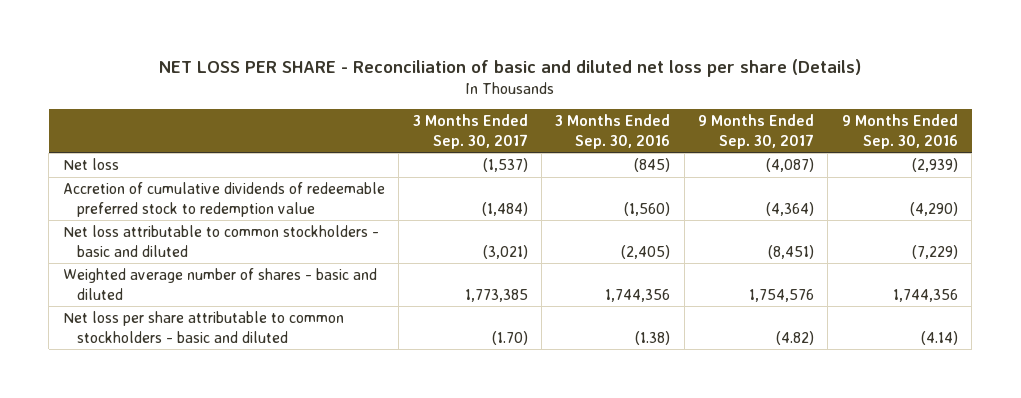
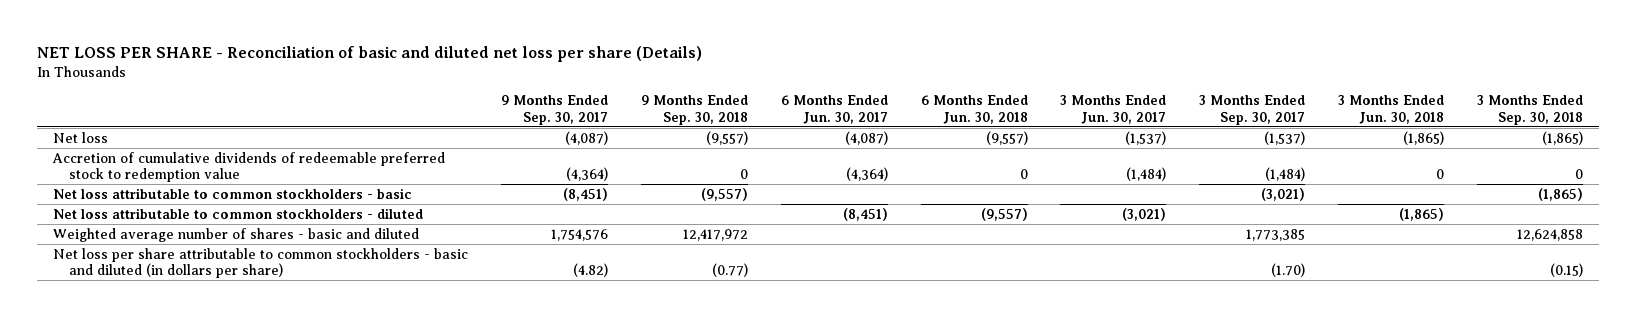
- | 3 Months Ended Sep. 30, 2017 | 3 Months Ended Sep. 30, 2016 | 9 Months Ended Sep. 30, 2017 | 9 Months Ended Sep. 30, 2016
+ | 9 Months Ended Sep. 30, 2017 | 9 Months Ended Sep. 30, 2018 | 6 Months Ended Jun. 30, 2017 | 6 Months Ended Jun. 30, 2018 | 3 Months Ended Jun. 30, 2017 | 3 Months Ended Sep. 30, 2017 | 3 Months Ended Jun. 30, 2018 | 3 Months Ended Sep. 30, 2018
- Net loss attributable to common stockholders - basic and diluted | (3,021) | (2,405) | (8,451) | (7,229)
+ Net loss attributable to common stockholders - basic | (8,451) | (9,557) | | | | (3,021) | | (1,865)
+ Net loss attributable to common stockholders - diluted | | | (8,451) | (9,557) | (3,021) | | (1,865) |
- Net loss per share attributable to common stockholders - basic and diluted | (1.70) | (1.38) | (4.82) | (4.14)
+ Net loss per share attributable to common stockholders - basic and diluted (in dollars per share) | (4.82) | (0.77) | | | | (1.70) | | (0.15)

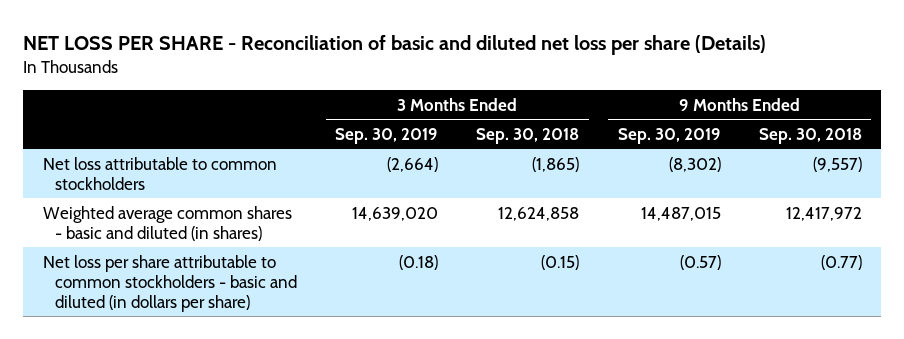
- | 9 Months Ended Sep. 30, 2017 | 9 Months Ended Sep. 30, 2018 | 6 Months Ended Jun. 30, 2017 | 6 Months Ended Jun. 30, 2018 | 3 Months Ended Jun. 30, 2017 | 3 Months Ended Sep. 30, 2017 | 3 Months Ended Jun. 30, 2018 | 3 Months Ended Sep. 30, 2018
+ | 3 Months Ended Sep. 30, 2019 | 3 Months Ended Sep. 30, 2018 | 9 Months Ended Sep. 30, 2019 | 9 Months Ended Sep. 30, 2018
- Net loss | (4,087) | (9,557) | (4,087) | (9,557) | (1,537) | (1,537) | (1,865) | (1,865)
- Accretion of cumulative dividends of redeemable preferred stock to redemption value | (4,364) | 0 | (4,364) | 0 | (1,484) | (1,484) | 0 | 0
- Net loss attributable to common stockholders - basic | (8,451) | (9,557) | | | | (3,021) | | (1,865)
- Net loss attributable to common stockholders - diluted | | | (8,451) | (9,557) | (3,021) | | (1,865) |
- Weighted average number of shares - basic and diluted | 1,754,576 | 12,417,972 | | | | 1,773,385 | | 12,624,858
+ Net loss attributable to common stockholders | (2,664) | (1,865) | (8,302) | (9,557)
+ Weighted average common shares - basic and diluted (in shares) | 14,639,020 | 12,624,858 | 14,487,015 | 12,417,972

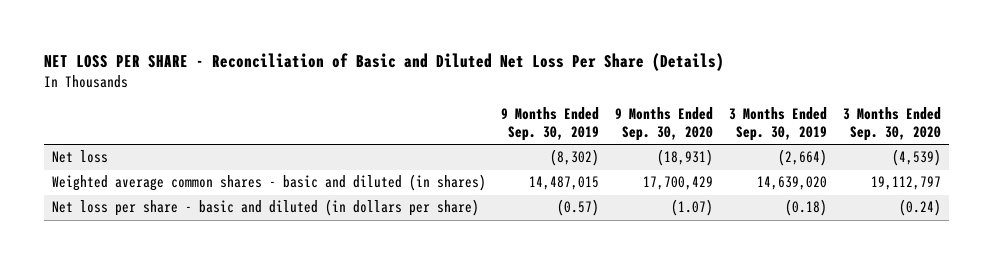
- NET LOSS PER SHARE - Reconciliation of basic and diluted net loss per share (Details)
+ NET LOSS PER SHARE - Reconciliation of Basic and Diluted Net Loss Per Share (Details)
- | 3 Months Ended Sep. 30, 2019 | 3 Months Ended Sep. 30, 2018 | 9 Months Ended Sep. 30, 2019 | 9 Months Ended Sep. 30, 2018
+ | 9 Months Ended Sep. 30, 2019 | 9 Months Ended Sep. 30, 2020 | 3 Months Ended Sep. 30, 2019 | 3 Months Ended Sep. 30, 2020
- Net loss attributable to common stockholders | (2,664) | (1,865) | (8,302) | (9,557)
+ Net loss | (8,302) | (18,931) | (2,664) | (4,539)
- Net loss per share attributable to common stockholders - basic and diluted (in dollars per share) | (0.18) | (0.15) | (0.57) | (0.77)
+ Net loss per share - basic and diluted (in dollars per share) | (0.57) | (1.07) | (0.18) | (0.24)

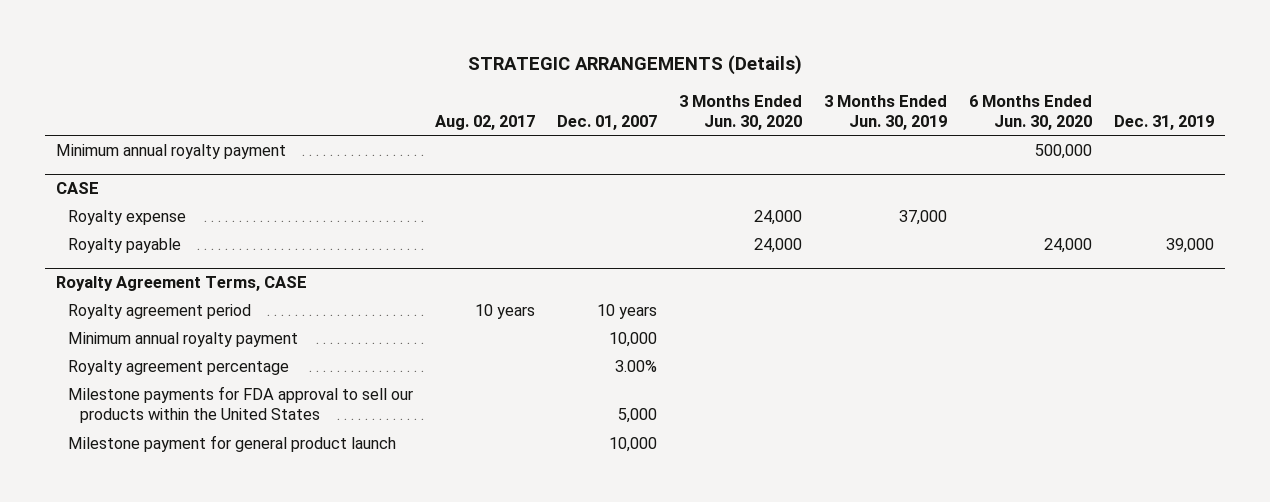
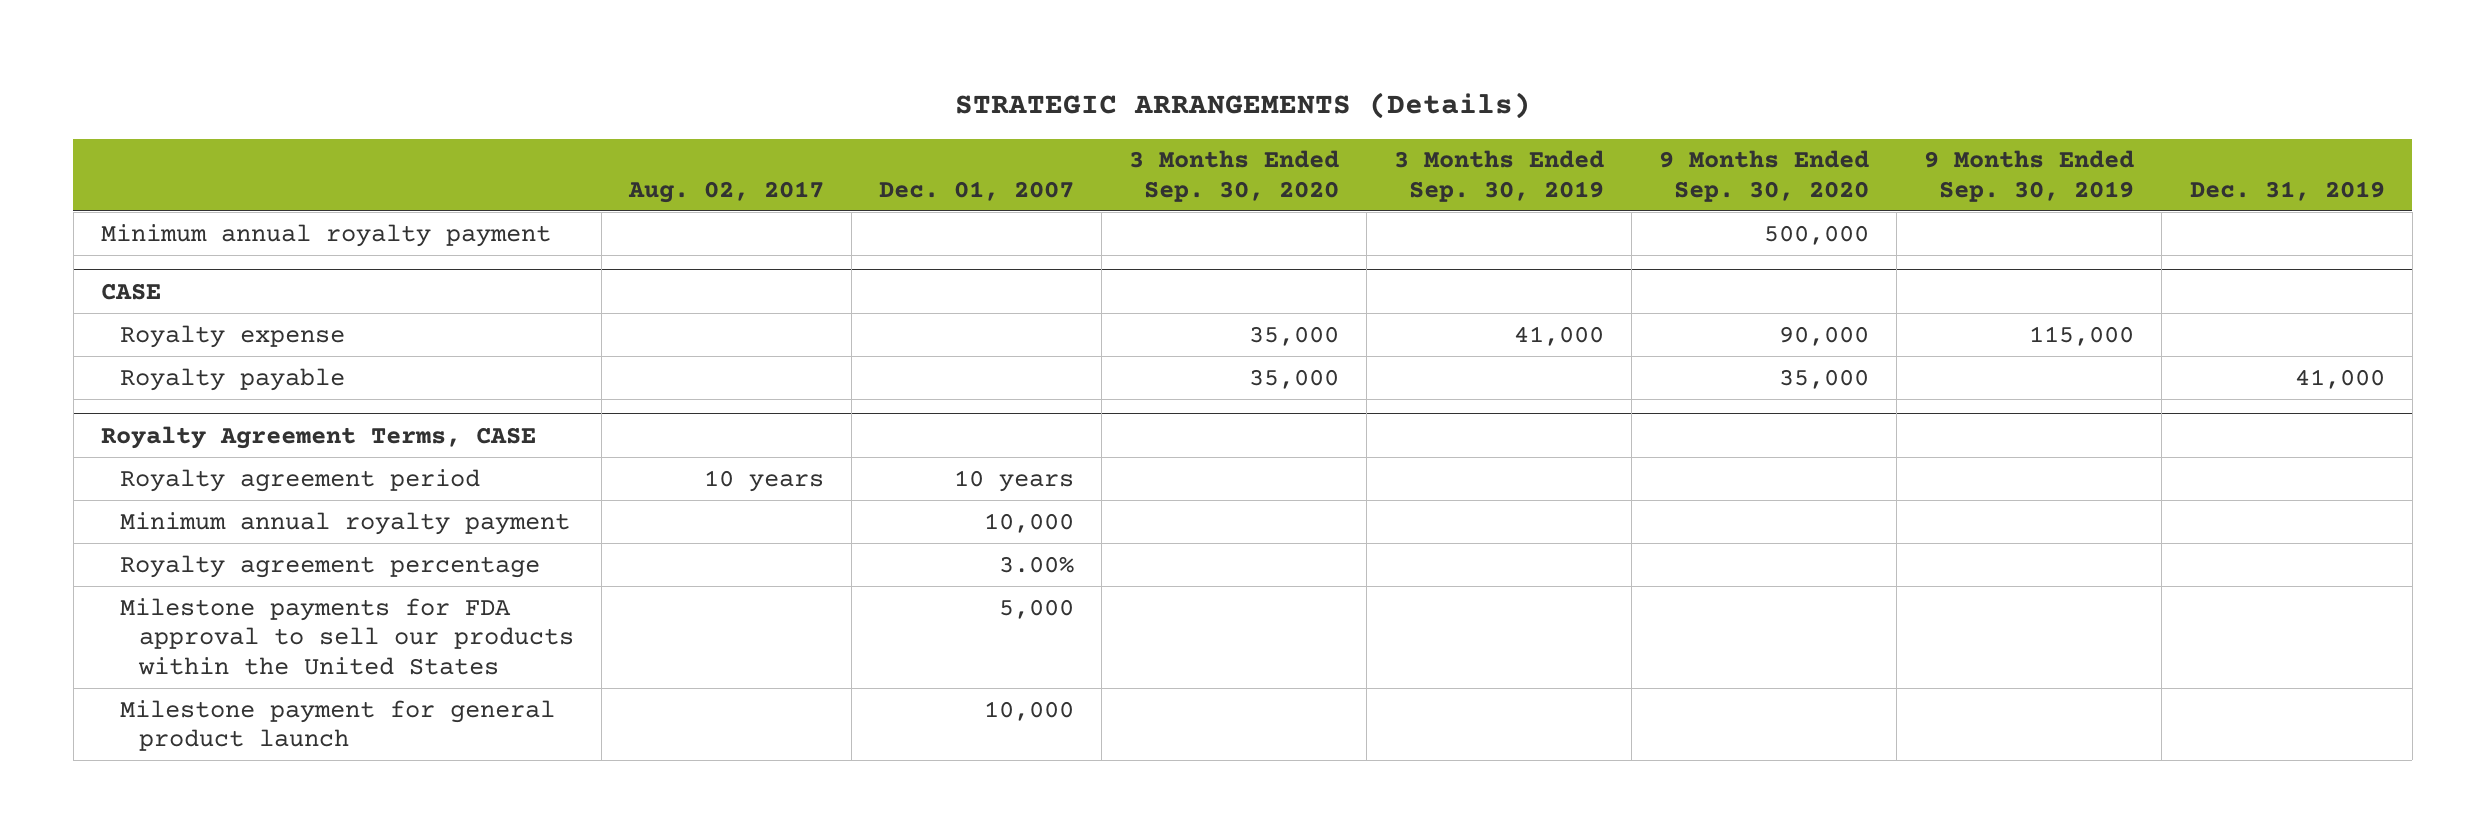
- | Aug. 02, 2017 | Dec. 01, 2007 | 3 Months Ended Jun. 30, 2020 | 3 Months Ended Jun. 30, 2019 | 6 Months Ended Jun. 30, 2020 | Dec. 31, 2019
+ | Aug. 02, 2017 | Dec. 01, 2007 | 3 Months Ended Sep. 30, 2020 | 3 Months Ended Sep. 30, 2019 | 9 Months Ended Sep. 30, 2020 | 9 Months Ended Sep. 30, 2019 | Dec. 31, 2019
@ CASE
- Royalty payable | | | 24,000 | | 24,000 | 39,000
+ Royalty payable | | | 35,000 | | 35,000 | | 41,000

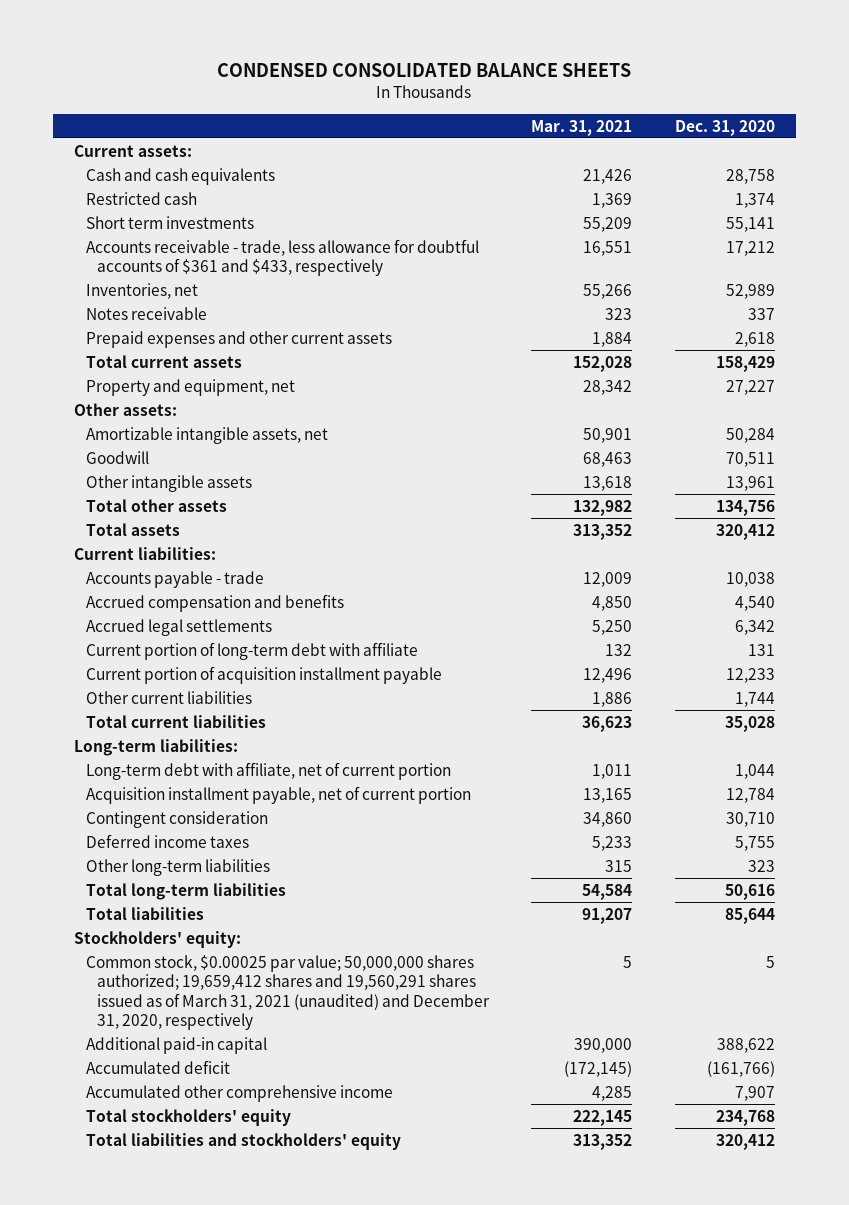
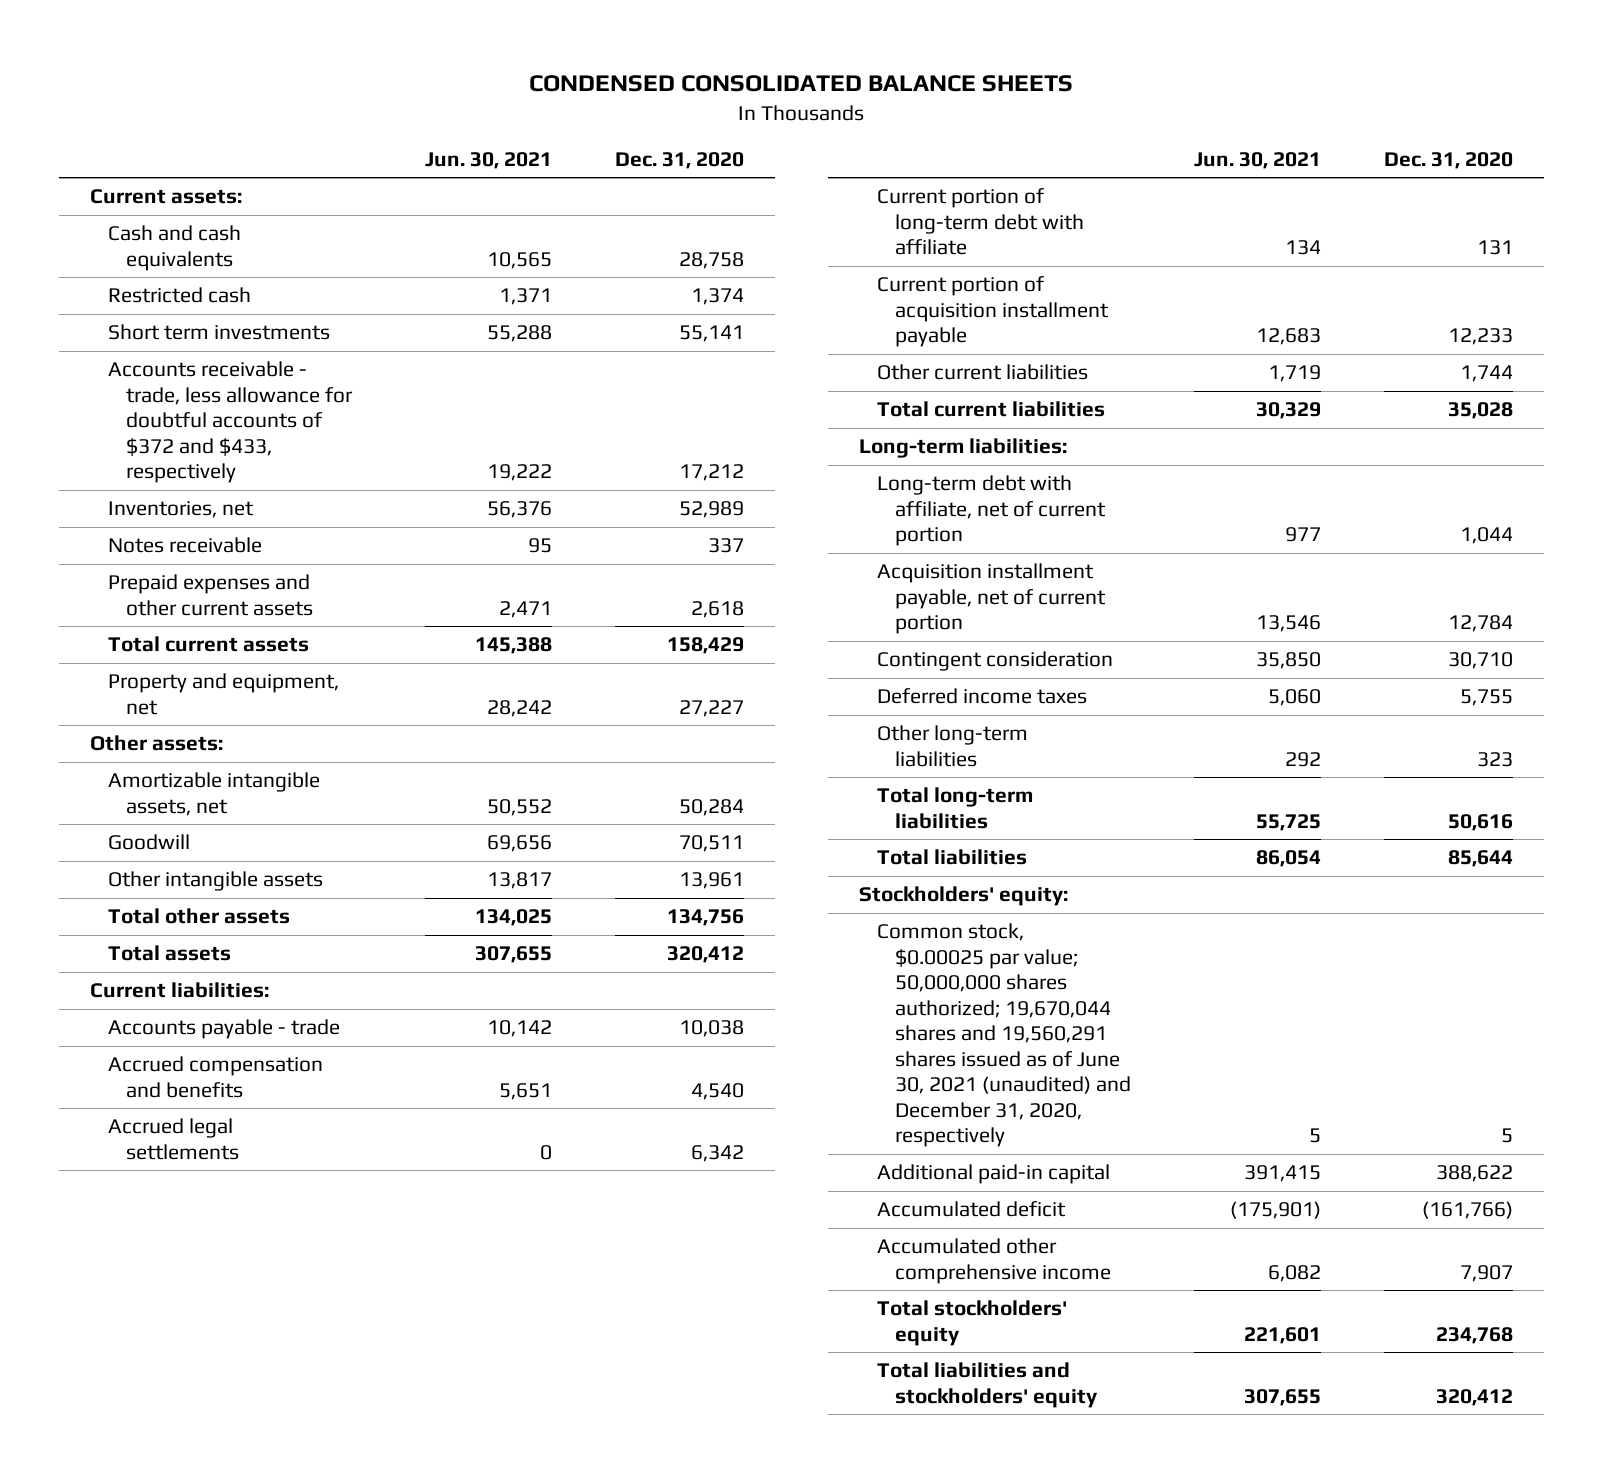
- | Mar. 31, 2021 | Dec. 31, 2020
+ | Jun. 30, 2021 | Dec. 31, 2020
- Accounts receivable - trade, less allowance for doubtful accounts of $361 and $433, respectively | 16,551 | 17,212
+ Accounts receivable - trade, less allowance for doubtful accounts of $372 and $433, respectively | 19,222 | 17,212
- Common stock, $0.00025 par value; 50,000,000 shares authorized; 19,659,412 shares and 19,560,291 shares issued as of March 31, 2021 (unaudited) and December 31, 2020, respectively | 5 | 5
+ Common stock, $0.00025 par value; 50,000,000 shares authorized; 19,670,044 shares and 19,560,291 shares issued as of June 30, 2021 (unaudited) and December 31, 2020, respectively | 5 | 5

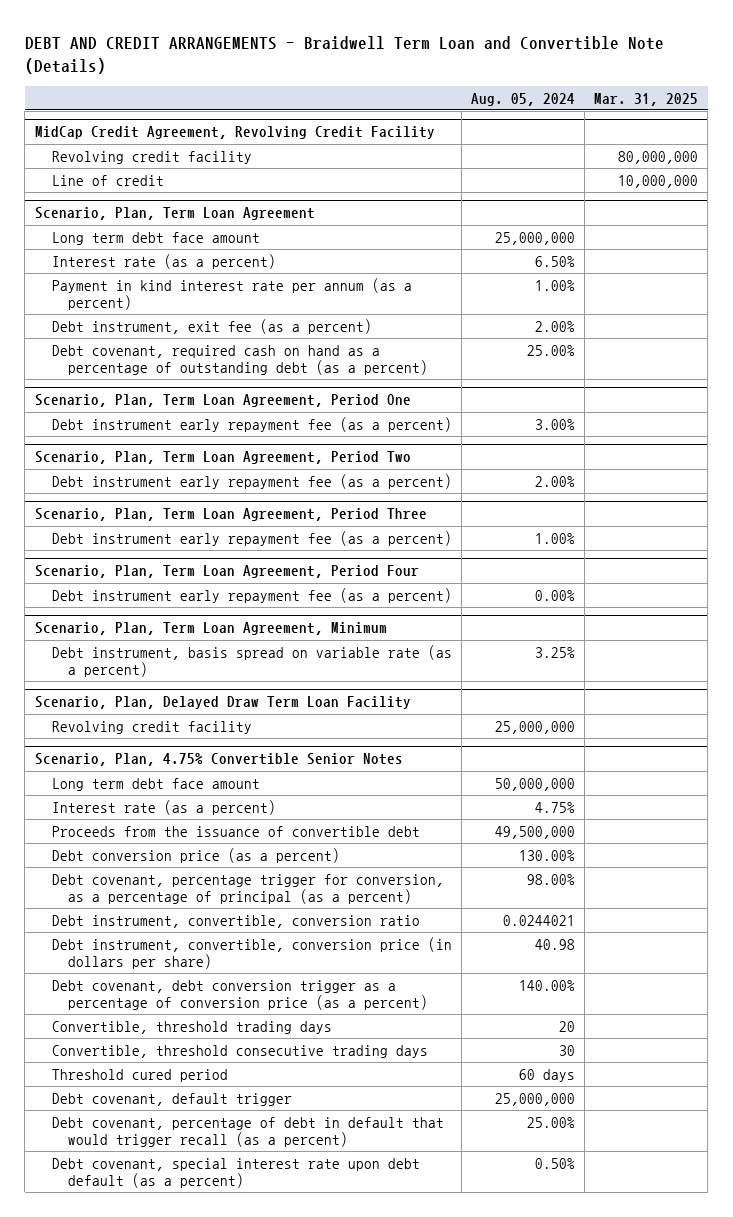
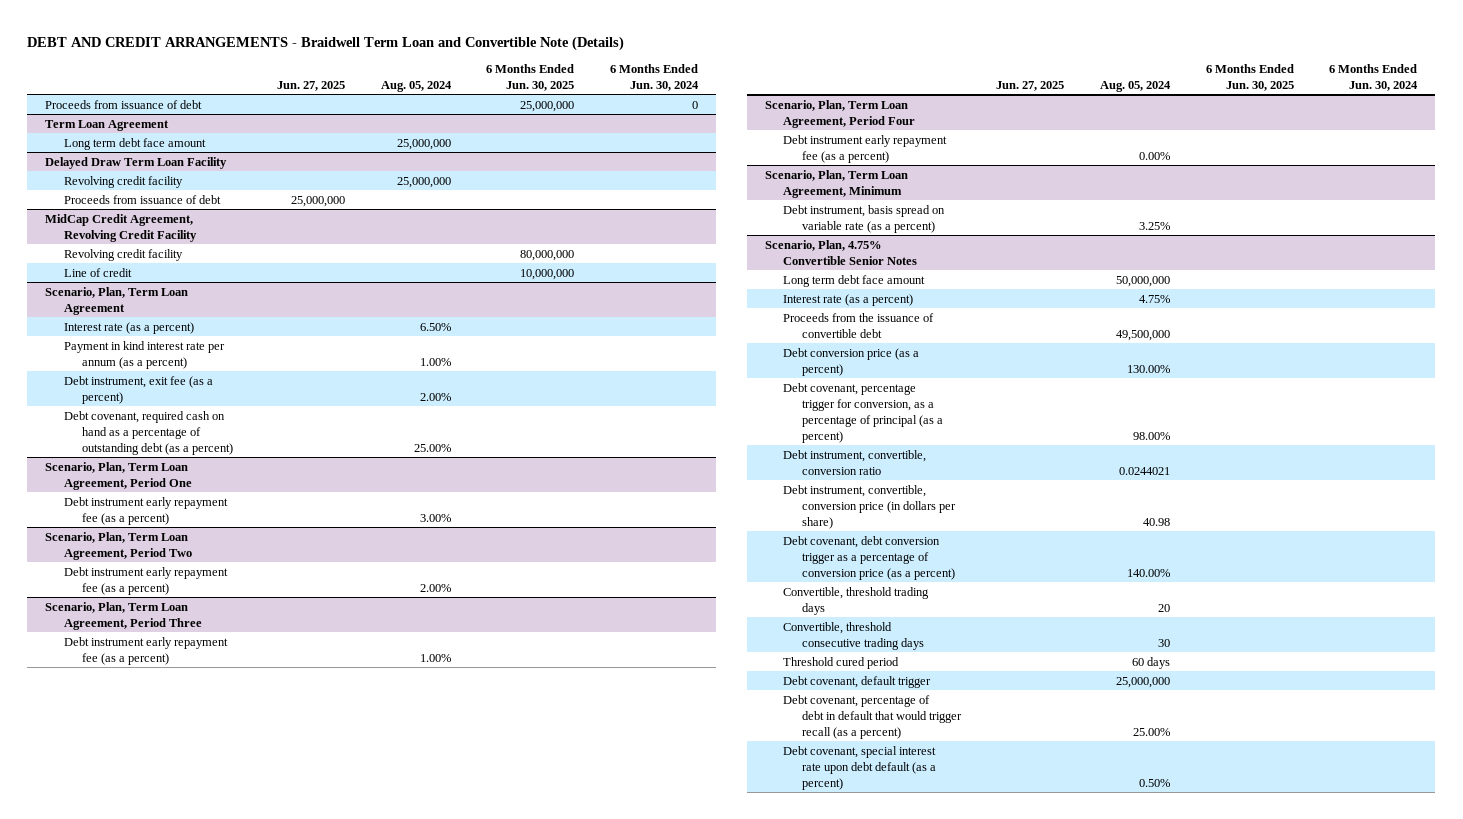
- | Aug. 05, 2024 | Mar. 31, 2025
+ | Jun. 27, 2025 | Aug. 05, 2024 | 6 Months Ended Jun. 30, 2025 | 6 Months Ended Jun. 30, 2024
+ Proceeds from issuance of debt | | | 25,000,000 | 0
+ Term Loan Agreement
+ Long term debt face amount | | 25,000,000 | |
+ Delayed Draw Term Loan Facility
+ Revolving credit facility | | 25,000,000 | |
+ Proceeds from issuance of debt | 25,000,000 | | |
@ Scenario, Plan, Term Loan Agreement
- Long term debt face amount | 25,000,000 |
- Scenario, Plan, Delayed Draw Term Loan Facility
- Revolving credit facility | 25,000,000 |

